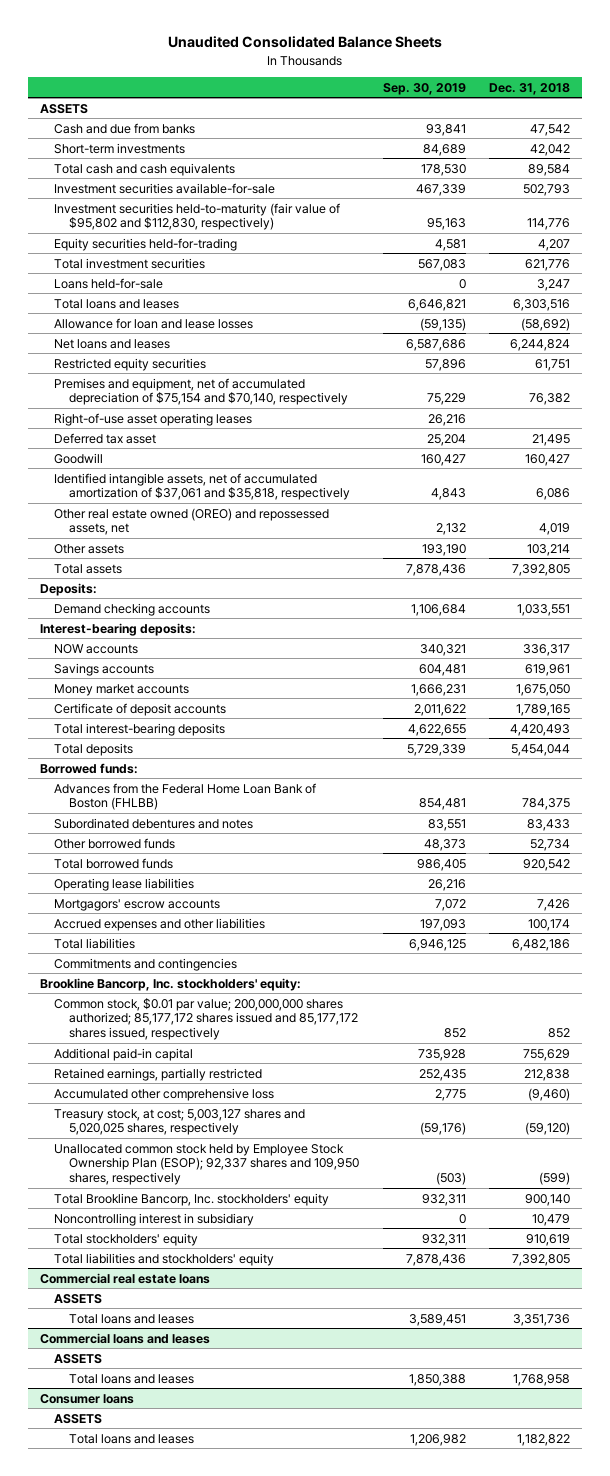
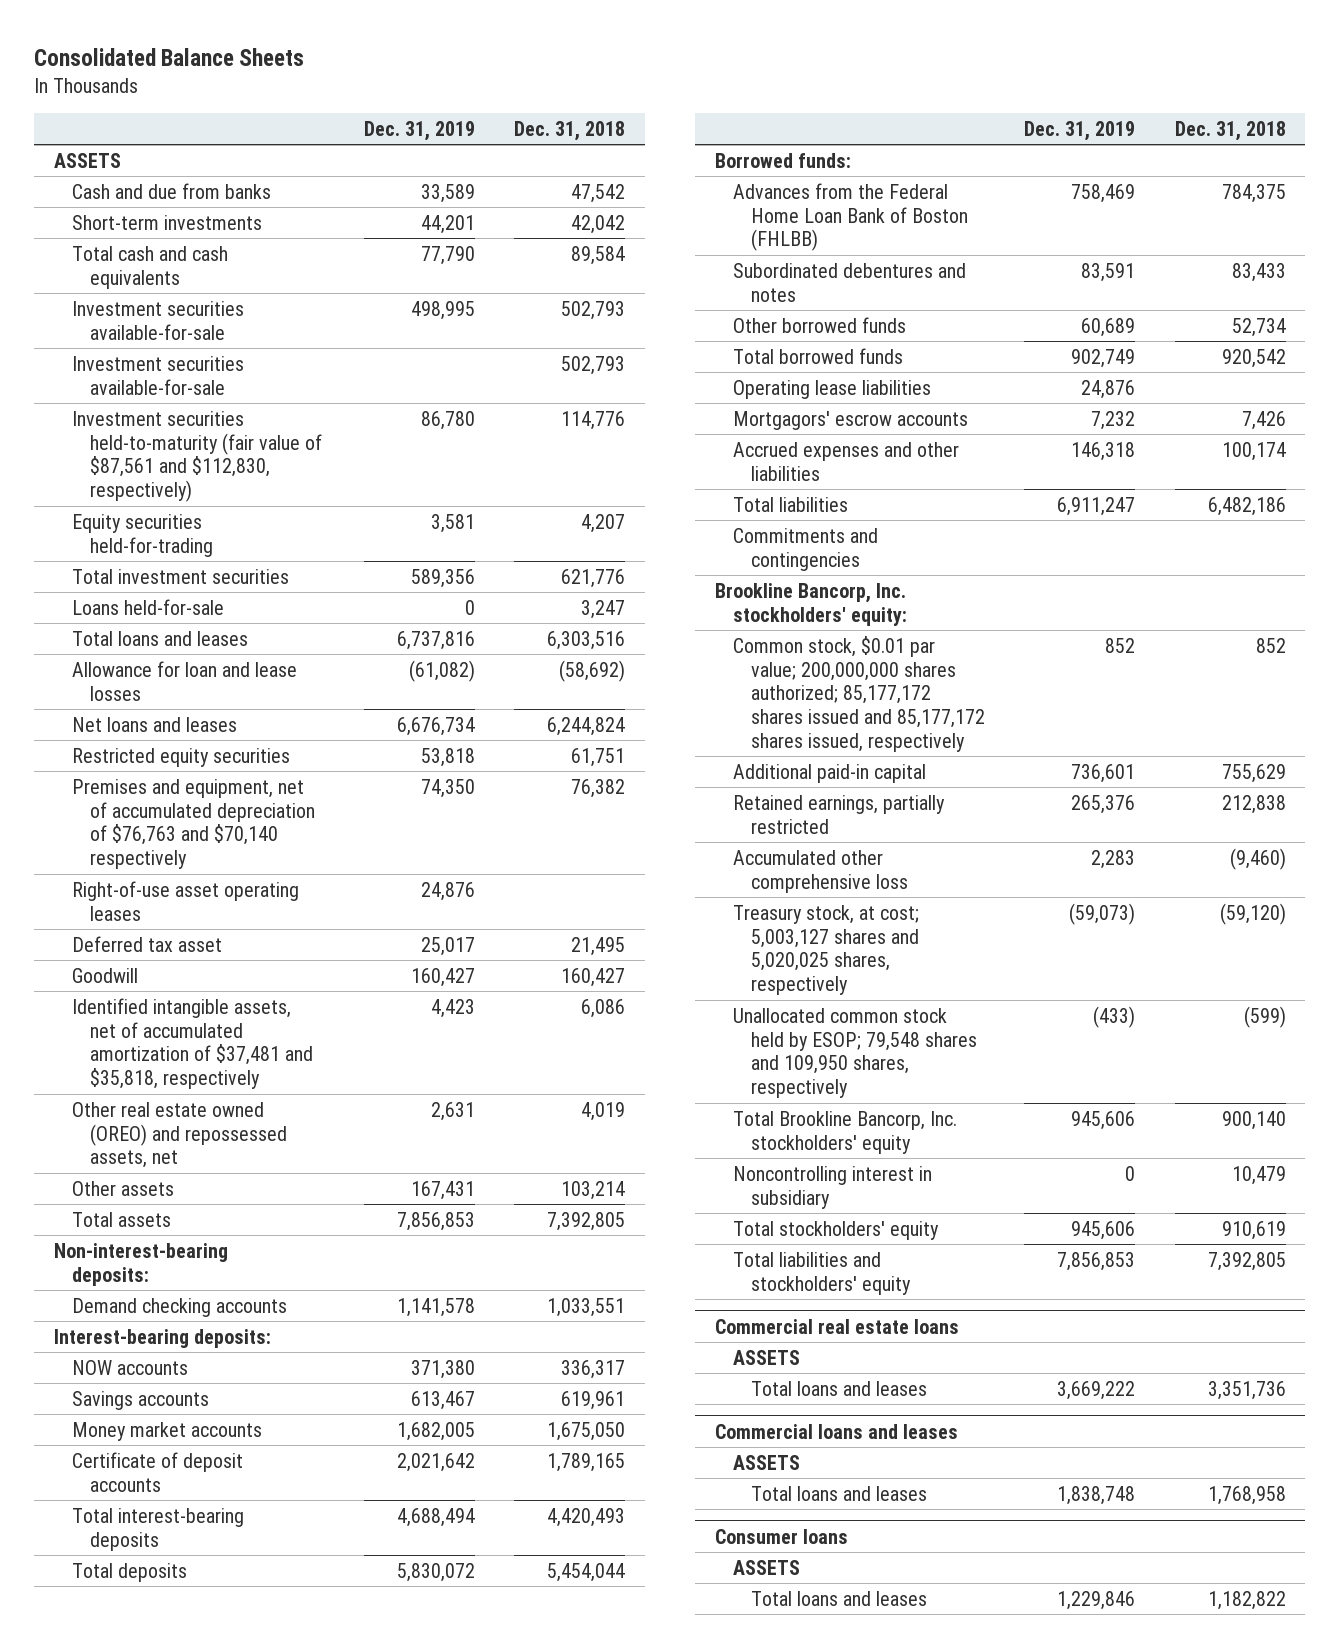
- Unaudited Consolidated Balance Sheets
+ Consolidated Balance Sheets
- | Sep. 30, 2019 | Dec. 31, 2018
+ | Dec. 31, 2019 | Dec. 31, 2018
- Investment securities held-to-maturity (fair value of $95,802 and $112,830, respectively) | 95,163 | 114,776
+ Investment securities available-for-sale | | 502,793
+ Investment securities held-to-maturity (fair value of $87,561 and $112,830, respectively) | 86,780 | 114,776
- Premises and equipment, net of accumulated depreciation of $75,154 and $70,140, respectively | 75,229 | 76,382
+ Premises and equipment, net of accumulated depreciation of $76,763 and $70,140 respectively | 74,350 | 76,382
- Identified intangible assets, net of accumulated amortization of $37,061 and $35,818, respectively | 4,843 | 6,086
+ Identified intangible assets, net of accumulated amortization of $37,481 and $35,818, respectively | 4,423 | 6,086
- Deposits:
+ Non-interest-bearing deposits:
- Unallocated common stock held by Employee Stock Ownership Plan (ESOP); 92,337 shares and 109,950 shares, respectively | (503) | (599)
+ Unallocated common stock held by ESOP; 79,548 shares and 109,950 shares, respectively | (433) | (599)

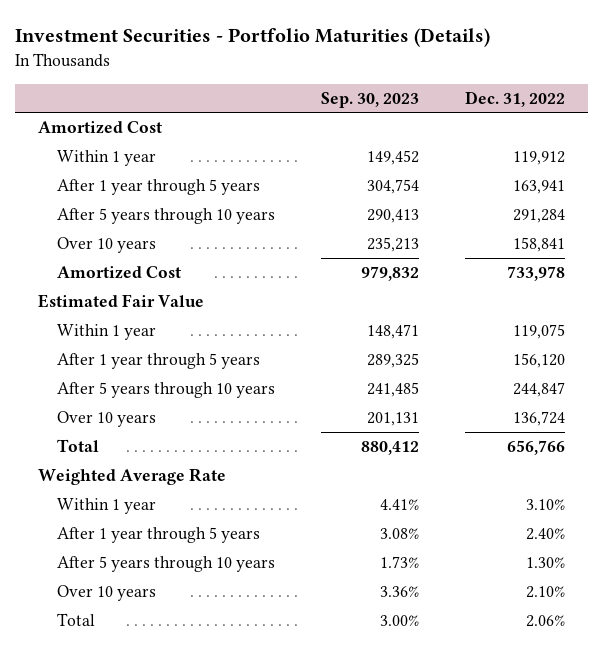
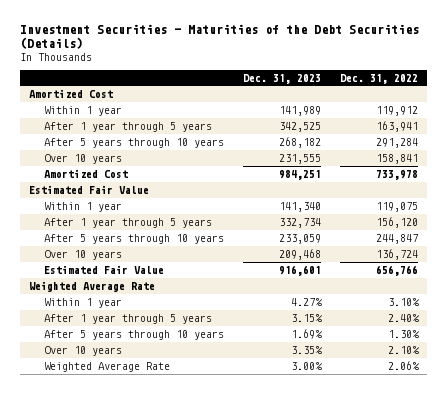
- Investment Securities - Portfolio Maturities (Details)
+ Investment Securities - Maturities of the Debt Securities (Details)
- | Sep. 30, 2023 | Dec. 31, 2022
+ | Dec. 31, 2023 | Dec. 31, 2022
- Total | 880,412 | 656,766
+ Estimated Fair Value | 916,601 | 656,766
- Total | 3.00% | 2.06%
+ Weighted Average Rate | 3.00% | 2.06%

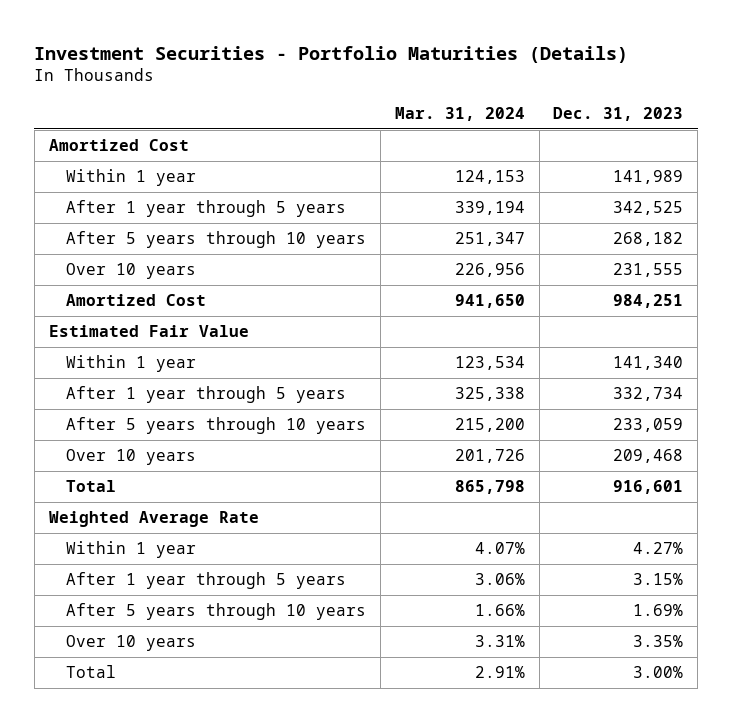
- Investment Securities - Maturities of the Debt Securities (Details)
+ Investment Securities - Portfolio Maturities (Details)
- | Dec. 31, 2023 | Dec. 31, 2022
+ | Mar. 31, 2024 | Dec. 31, 2023
- Estimated Fair Value | 916,601 | 656,766
+ Total | 865,798 | 916,601
- Weighted Average Rate | 3.00% | 2.06%
+ Total | 2.91% | 3.00%

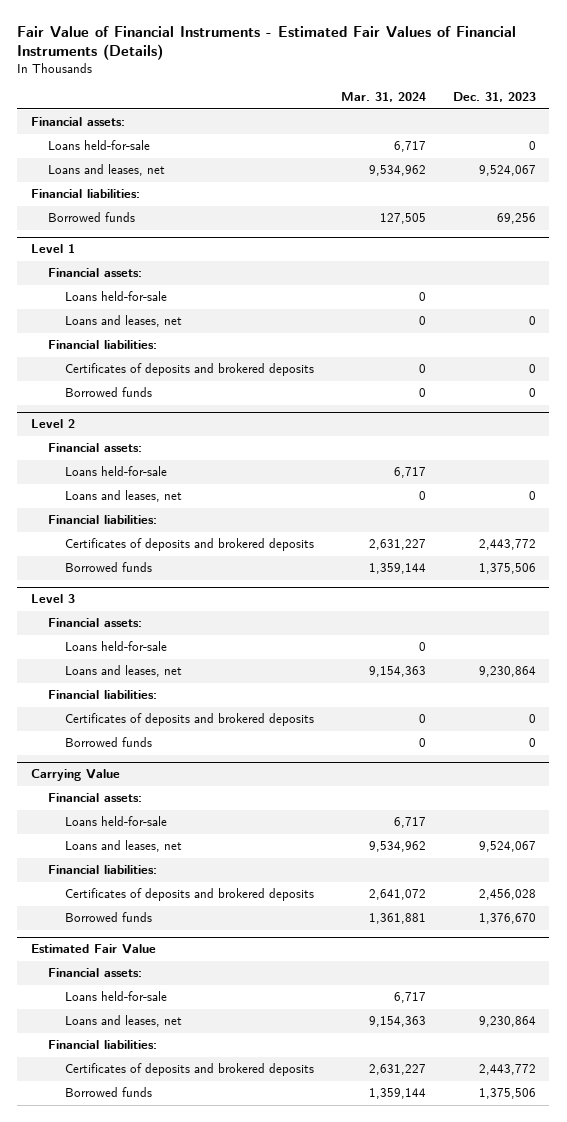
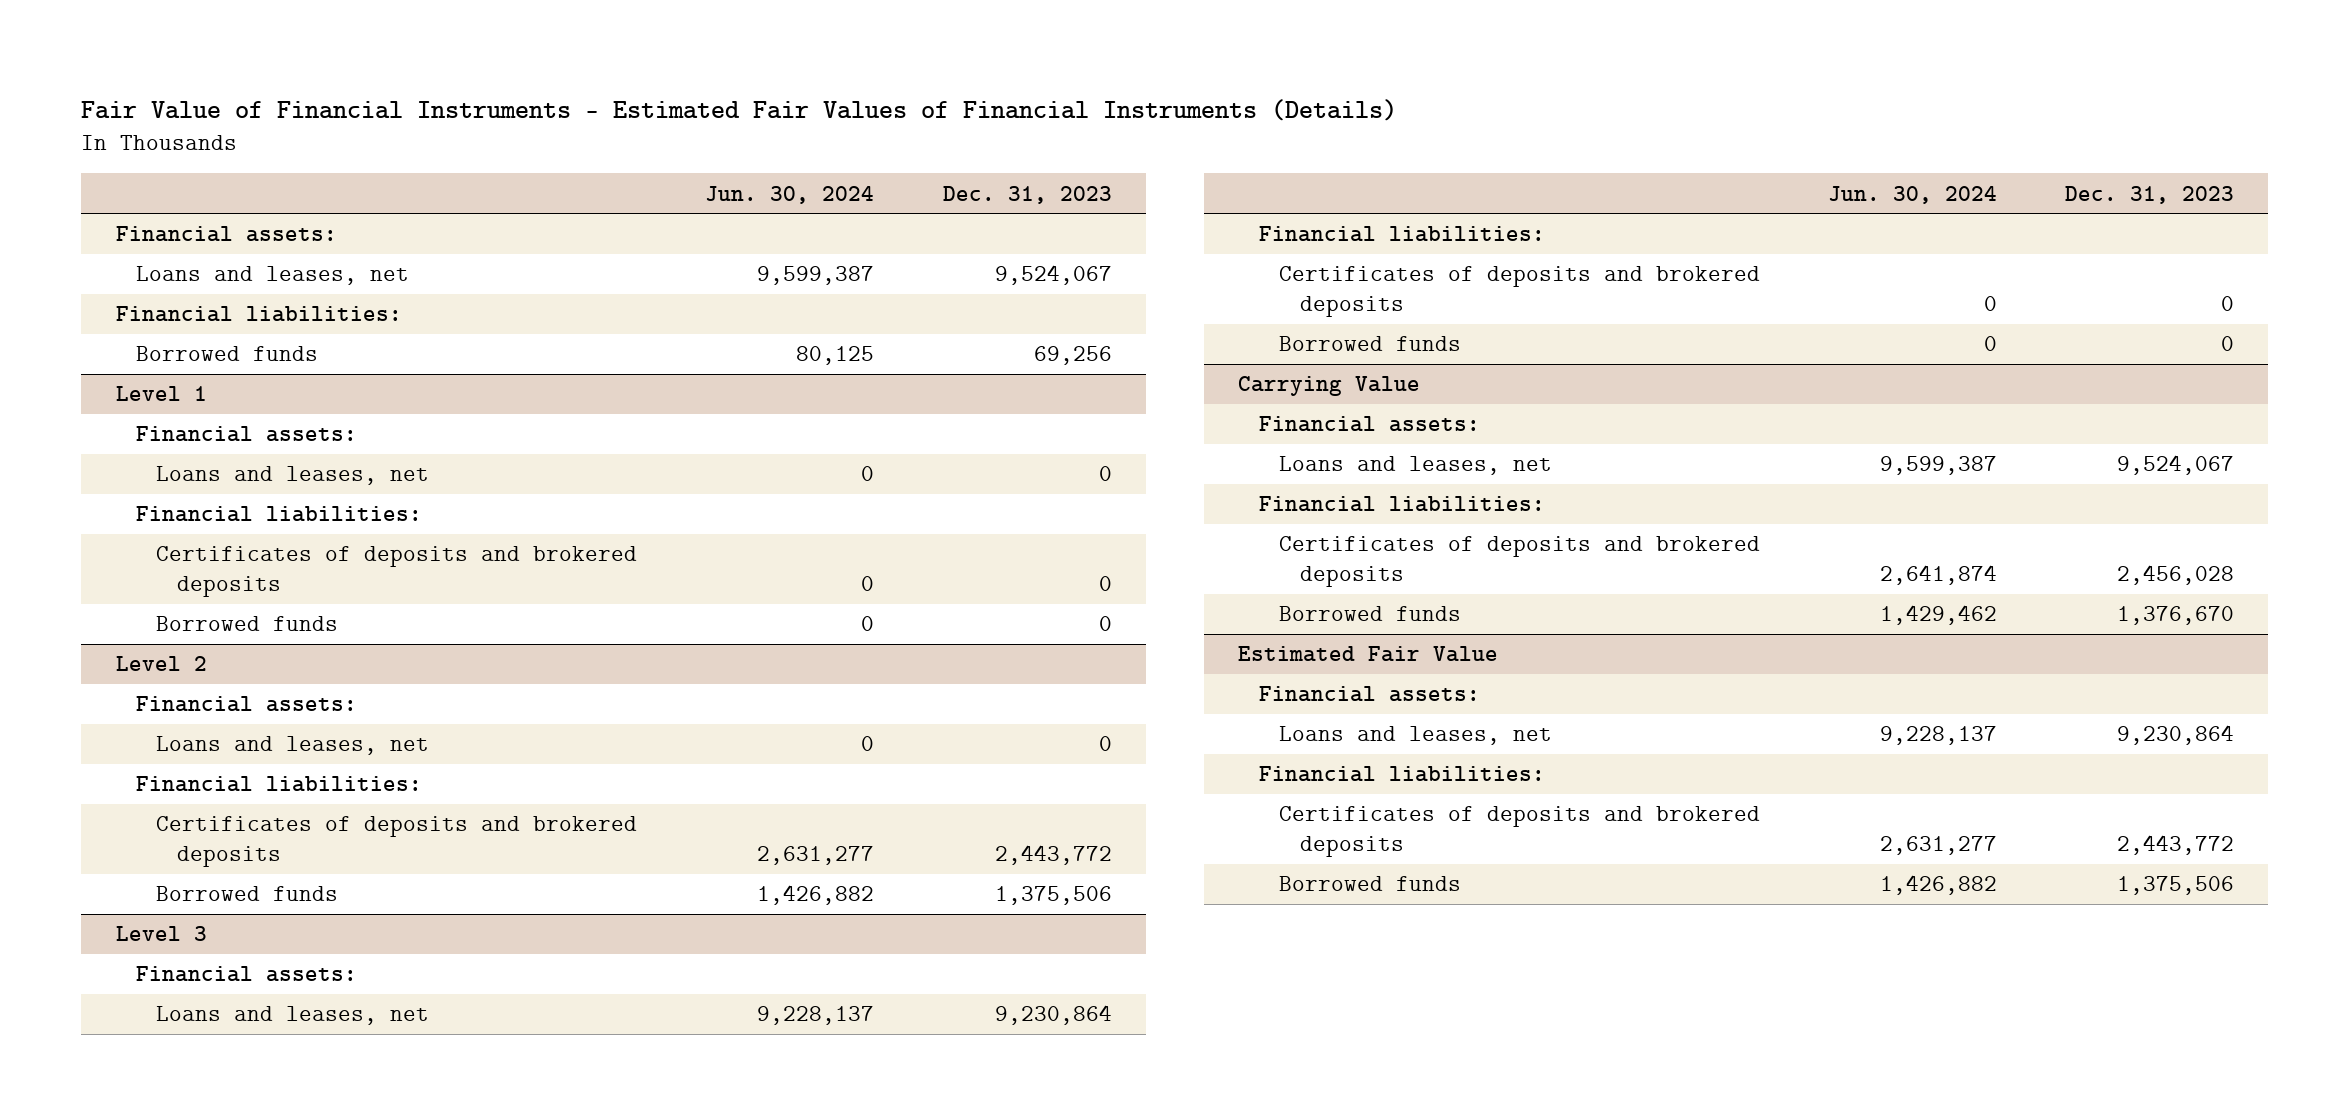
- | Mar. 31, 2024 | Dec. 31, 2023
+ | Jun. 30, 2024 | Dec. 31, 2023
- Loans held-for-sale | 6,717 | 0
@ Level 1
- Loans held-for-sale | 0 |
@ Level 2
- Loans held-for-sale | 6,717 |
@ Level 3
- Loans held-for-sale | 0 |
@ Carrying Value
- Loans held-for-sale | 6,717 |
@ Estimated Fair Value
- Loans held-for-sale | 6,717 |

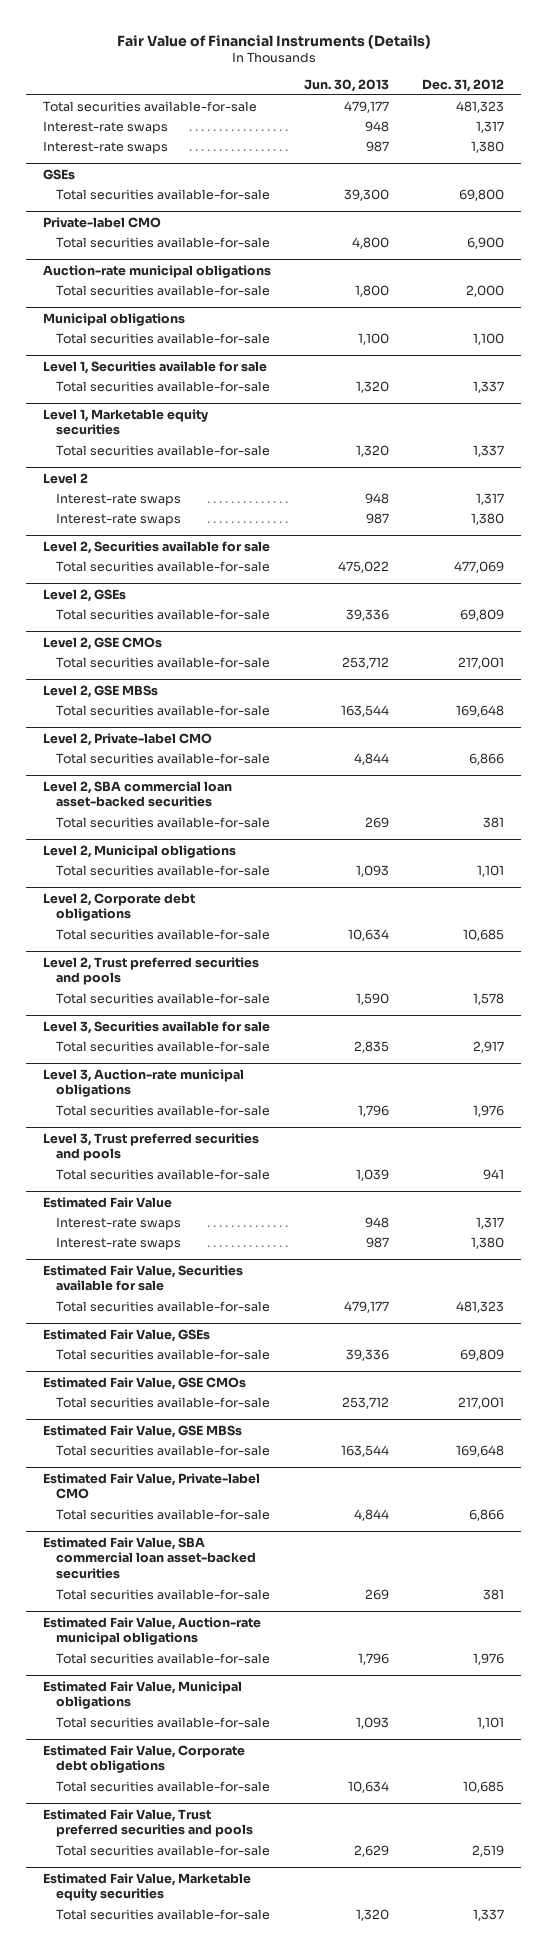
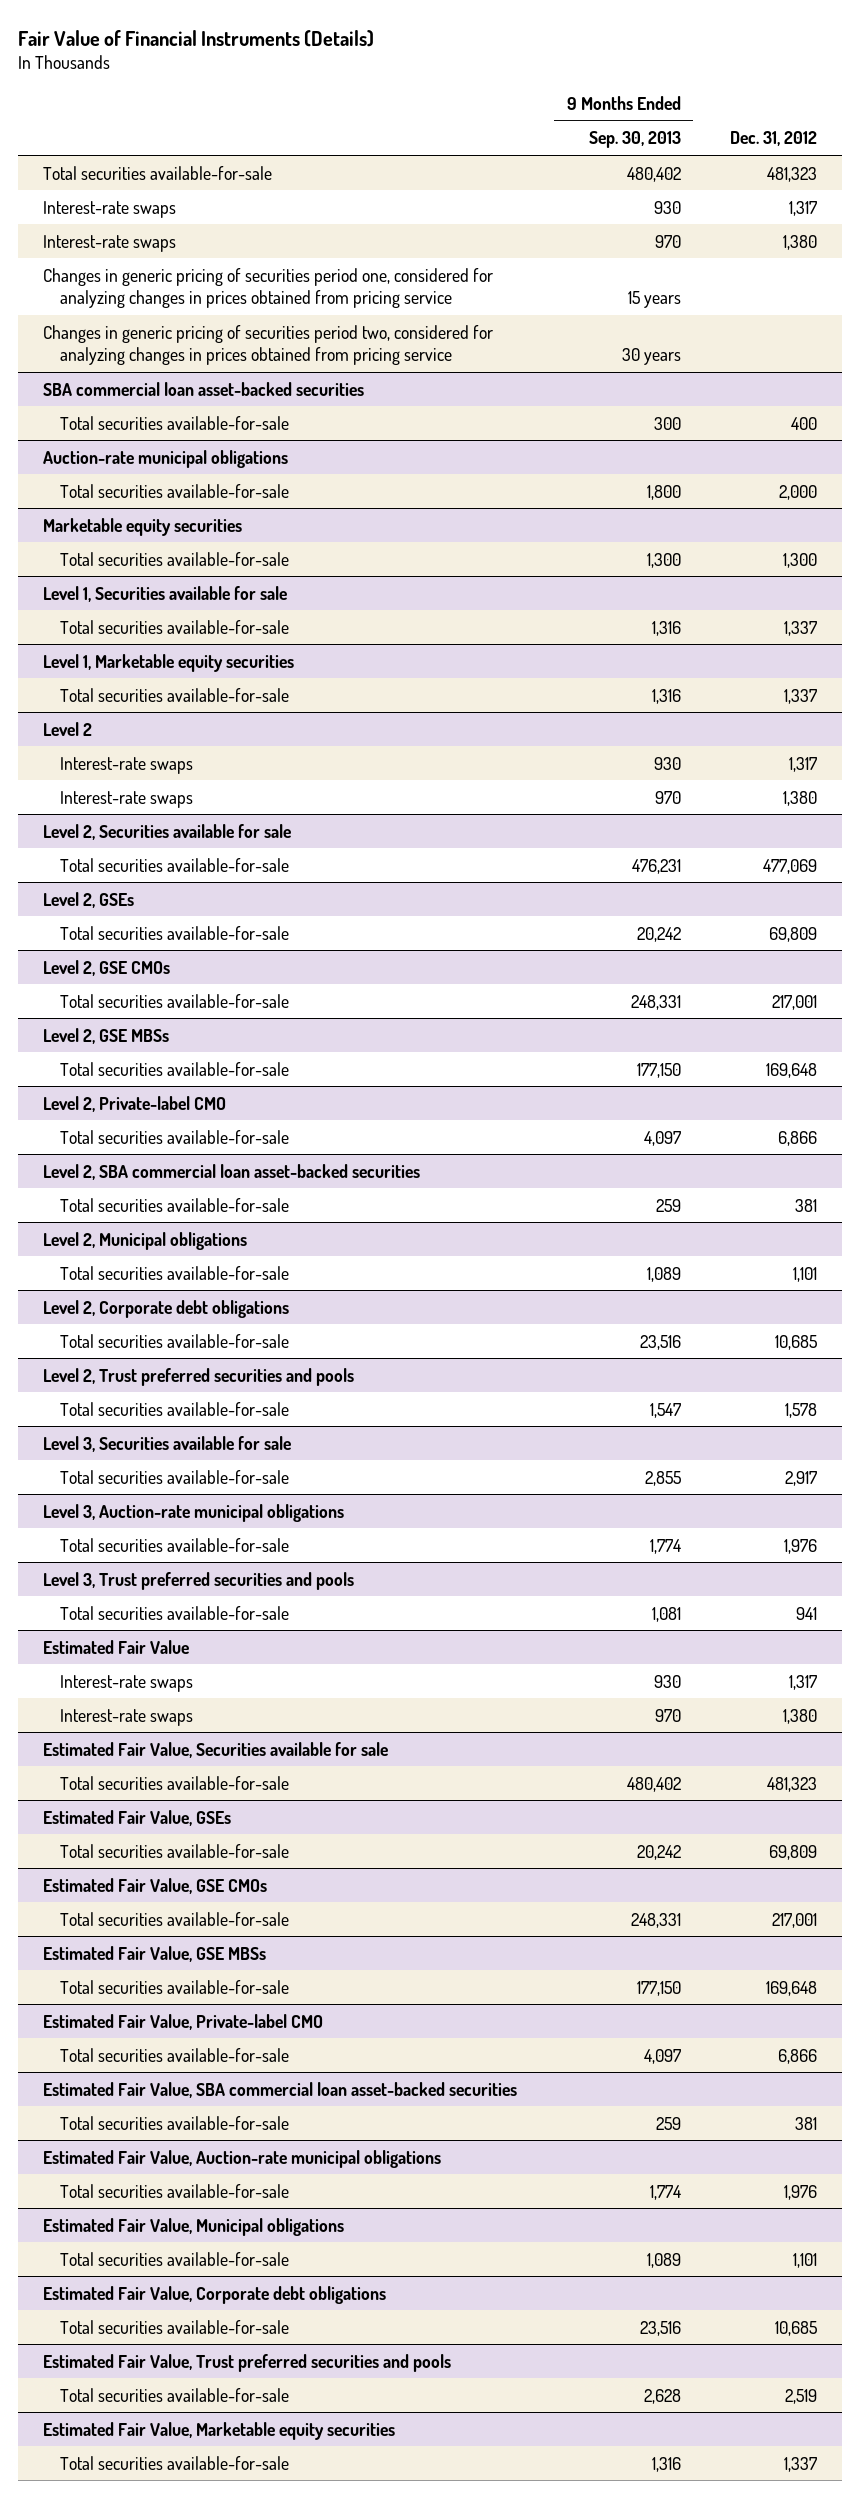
- | Jun. 30, 2013 | Dec. 31, 2012
+ | 9 Months Ended Sep. 30, 2013 | Dec. 31, 2012
- GSEs
- Total securities available-for-sale | 39,300 | 69,800
- Private-label CMO
- Total securities available-for-sale | 4,800 | 6,900
+ Changes in generic pricing of securities period one, considered for analyzing changes in prices obtained from pricing service | 15 years |
+ Changes in generic pricing of securities period two, considered for analyzing changes in prices obtained from pricing service | 30 years |
+ SBA commercial loan asset-backed securities
+ Total securities available-for-sale | 300 | 400
- Municipal obligations
- Total securities available-for-sale | 1,100 | 1,100
+ Marketable equity securities
+ Total securities available-for-sale | 1,300 | 1,300

